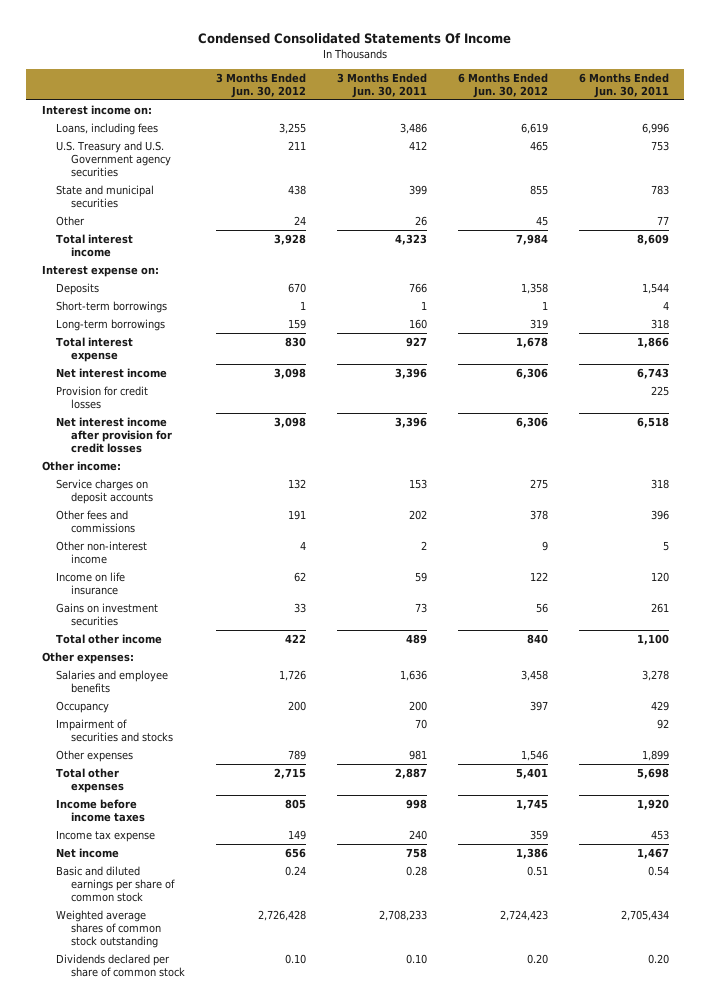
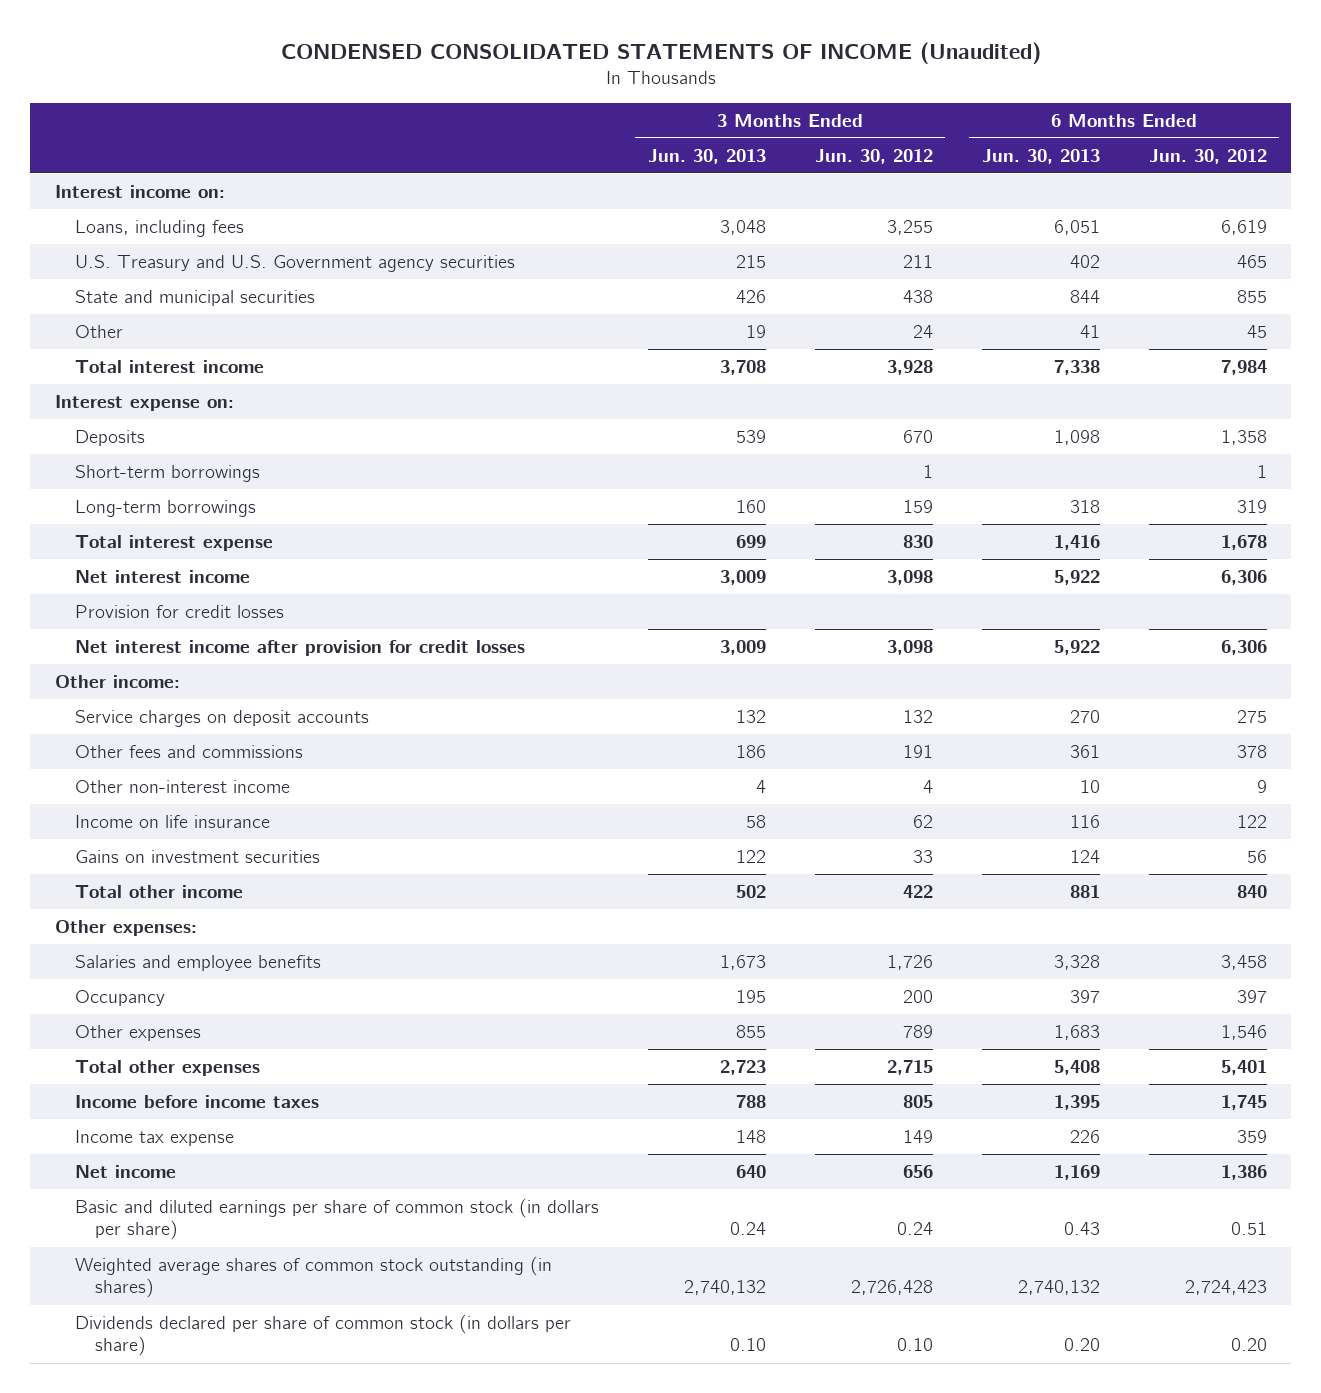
- Condensed Consolidated Statements Of Income
+ CONDENSED CONSOLIDATED STATEMENTS OF INCOME (Unaudited)
- | 3 Months Ended Jun. 30, 2012 | 3 Months Ended Jun. 30, 2011 | 6 Months Ended Jun. 30, 2012 | 6 Months Ended Jun. 30, 2011
+ | 3 Months Ended Jun. 30, 2013 | 3 Months Ended Jun. 30, 2012 | 6 Months Ended Jun. 30, 2013 | 6 Months Ended Jun. 30, 2012
- Impairment of securities and stocks | | 70 | | 92
- Basic and diluted earnings per share of common stock | 0.24 | 0.28 | 0.51 | 0.54
- Weighted average shares of common stock outstanding | 2,726,428 | 2,708,233 | 2,724,423 | 2,705,434
- Dividends declared per share of common stock | 0.10 | 0.10 | 0.20 | 0.20
+ Basic and diluted earnings per share of common stock (in dollars per share) | 0.24 | 0.24 | 0.43 | 0.51
+ Weighted average shares of common stock outstanding (in shares) | 2,740,132 | 2,726,428 | 2,740,132 | 2,724,423
+ Dividends declared per share of common stock (in dollars per share) | 0.10 | 0.10 | 0.20 | 0.20

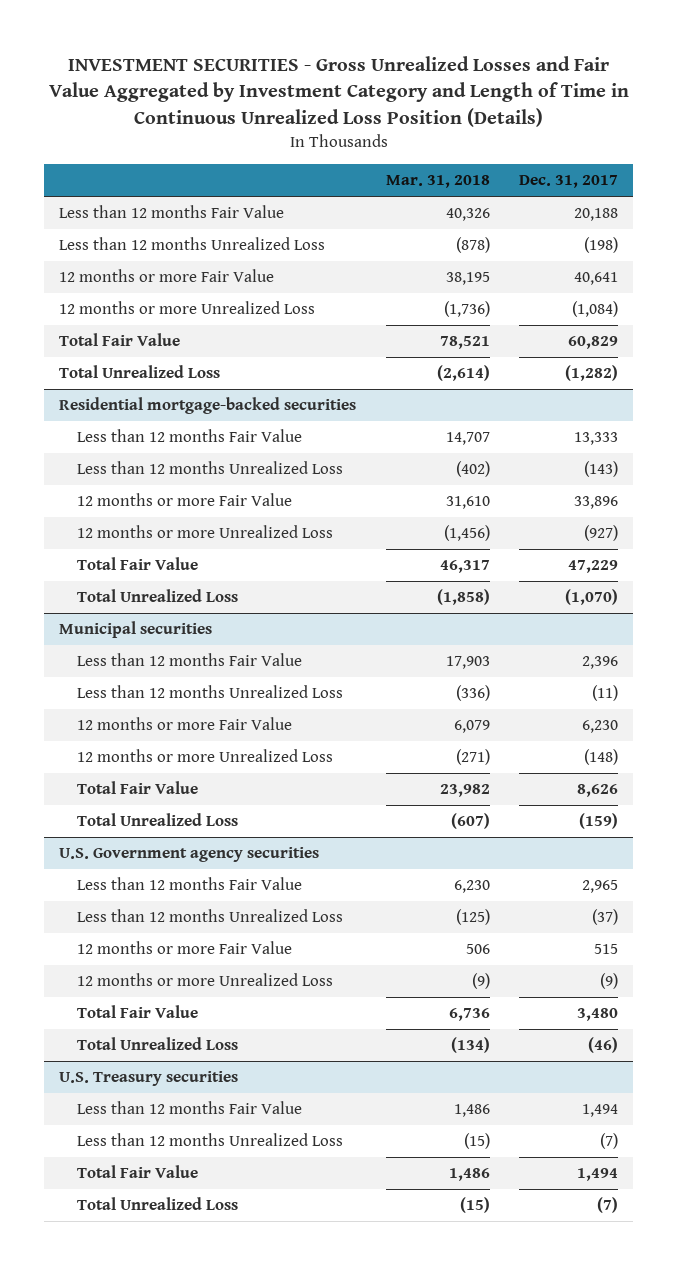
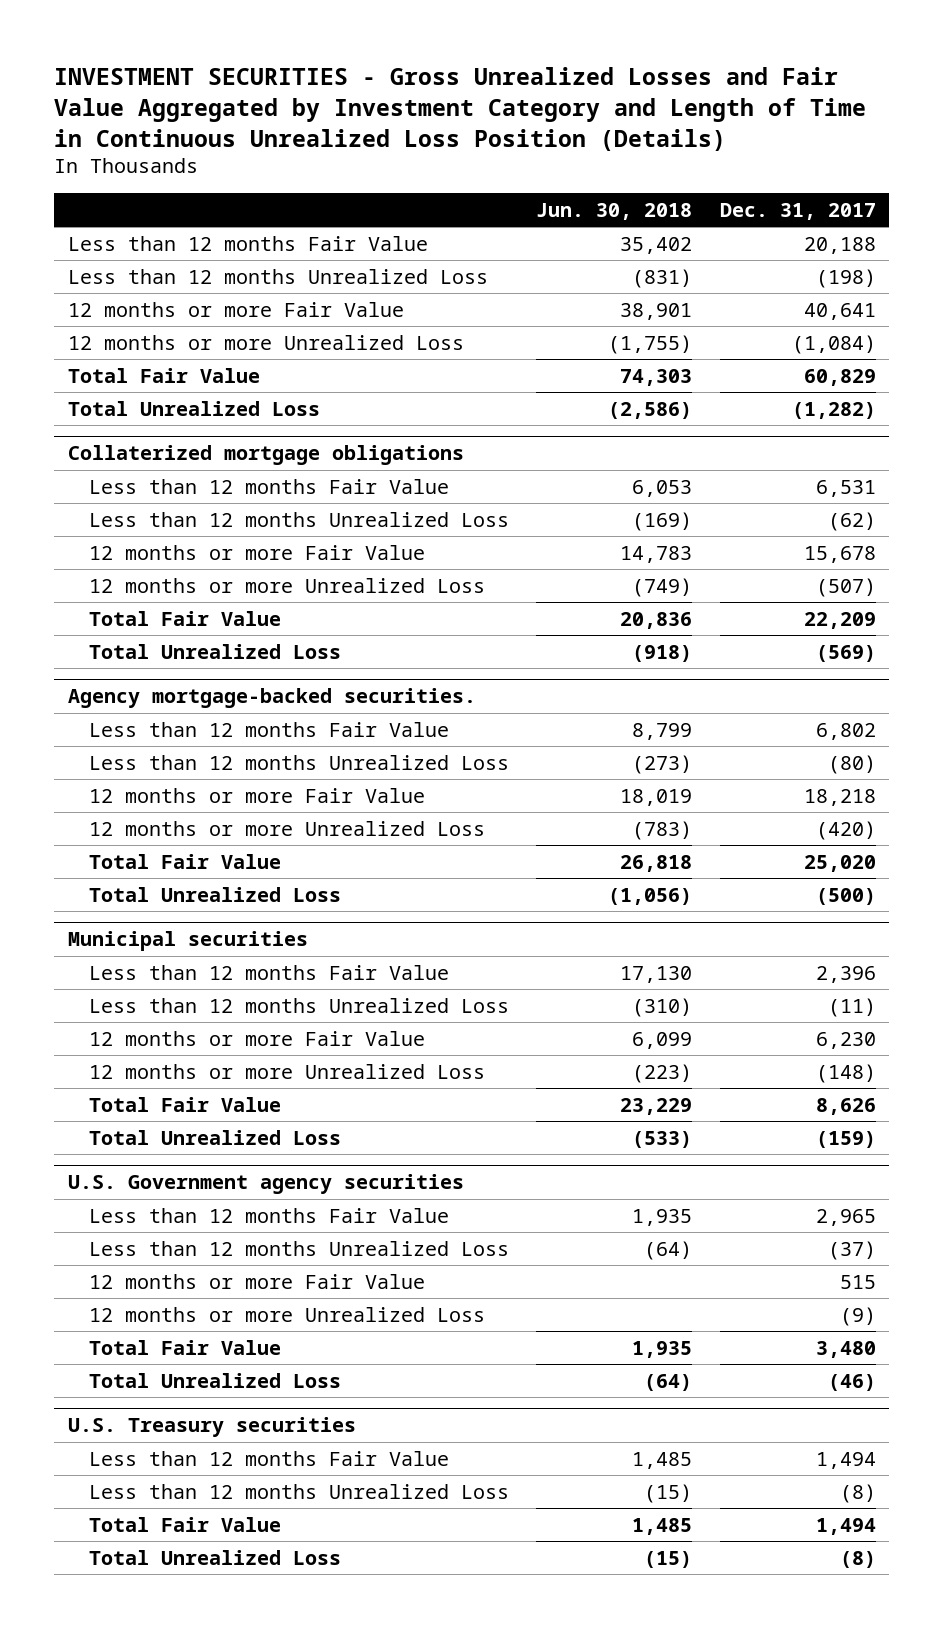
- | Mar. 31, 2018 | Dec. 31, 2017
+ | Jun. 30, 2018 | Dec. 31, 2017
- Residential mortgage-backed securities
- Less than 12 months Fair Value | 14,707 | 13,333
- Less than 12 months Unrealized Loss | (402) | (143)
- 12 months or more Fair Value | 31,610 | 33,896
- 12 months or more Unrealized Loss | (1,456) | (927)
- Total Fair Value | 46,317 | 47,229
- Total Unrealized Loss | (1,858) | (1,070)
+ Collaterized mortgage obligations
+ Less than 12 months Fair Value | 6,053 | 6,531
+ Less than 12 months Unrealized Loss | (169) | (62)
+ 12 months or more Fair Value | 14,783 | 15,678
+ 12 months or more Unrealized Loss | (749) | (507)
+ Total Fair Value | 20,836 | 22,209
+ Total Unrealized Loss | (918) | (569)
+ Agency mortgage-backed securities.
+ Less than 12 months Fair Value | 8,799 | 6,802
+ Less than 12 months Unrealized Loss | (273) | (80)
+ 12 months or more Fair Value | 18,019 | 18,218
+ 12 months or more Unrealized Loss | (783) | (420)
+ Total Fair Value | 26,818 | 25,020
+ Total Unrealized Loss | (1,056) | (500)
@ U.S. Treasury securities
- Less than 12 months Unrealized Loss | (15) | (7)
+ Less than 12 months Unrealized Loss | (15) | (8)
- Total Unrealized Loss | (15) | (7)
+ Total Unrealized Loss | (15) | (8)

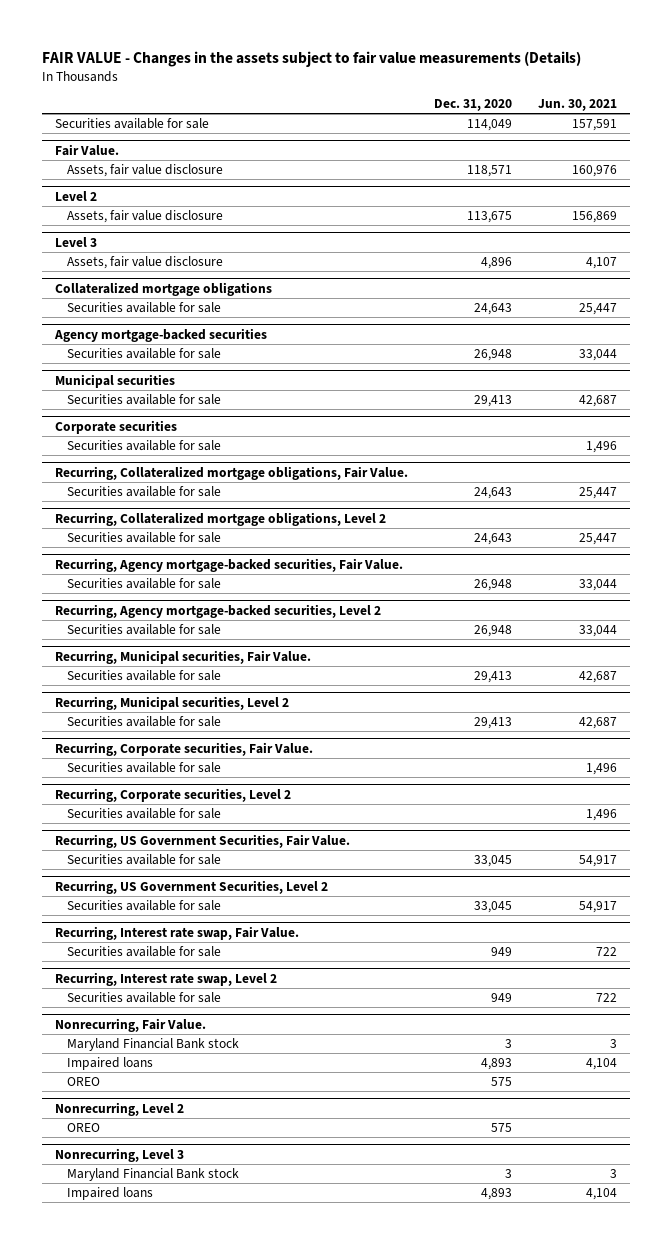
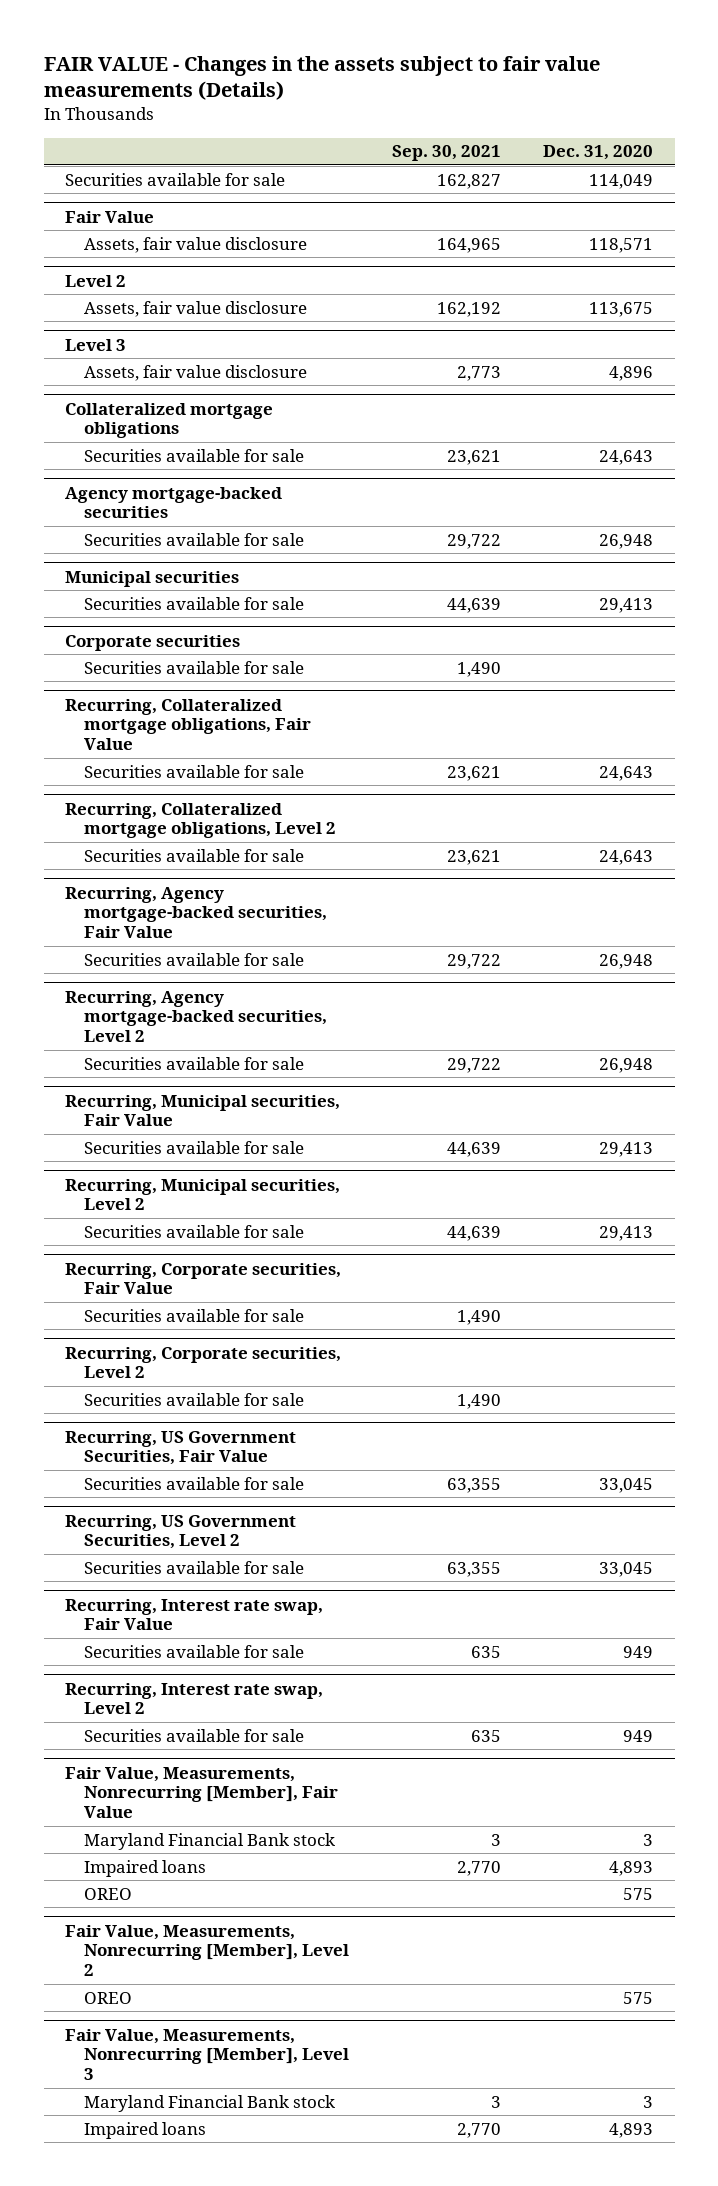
- | Dec. 31, 2020 | Jun. 30, 2021
+ | Sep. 30, 2021 | Dec. 31, 2020
- Fair Value.
+ Fair Value
- Recurring, Collateralized mortgage obligations, Fair Value.
+ Recurring, Collateralized mortgage obligations, Fair Value
- Recurring, Agency mortgage-backed securities, Fair Value.
+ Recurring, Agency mortgage-backed securities, Fair Value
- Recurring, Municipal securities, Fair Value.
+ Recurring, Municipal securities, Fair Value
- Recurring, Corporate securities, Fair Value.
+ Recurring, Corporate securities, Fair Value
- Recurring, US Government Securities, Fair Value.
+ Recurring, US Government Securities, Fair Value
- Recurring, Interest rate swap, Fair Value.
+ Recurring, Interest rate swap, Fair Value
- Nonrecurring, Fair Value.
+ Fair Value, Measurements, Nonrecurring [Member], Fair Value
- Nonrecurring, Level 2
+ Fair Value, Measurements, Nonrecurring [Member], Level 2
- Nonrecurring, Level 3
+ Fair Value, Measurements, Nonrecurring [Member], Level 3

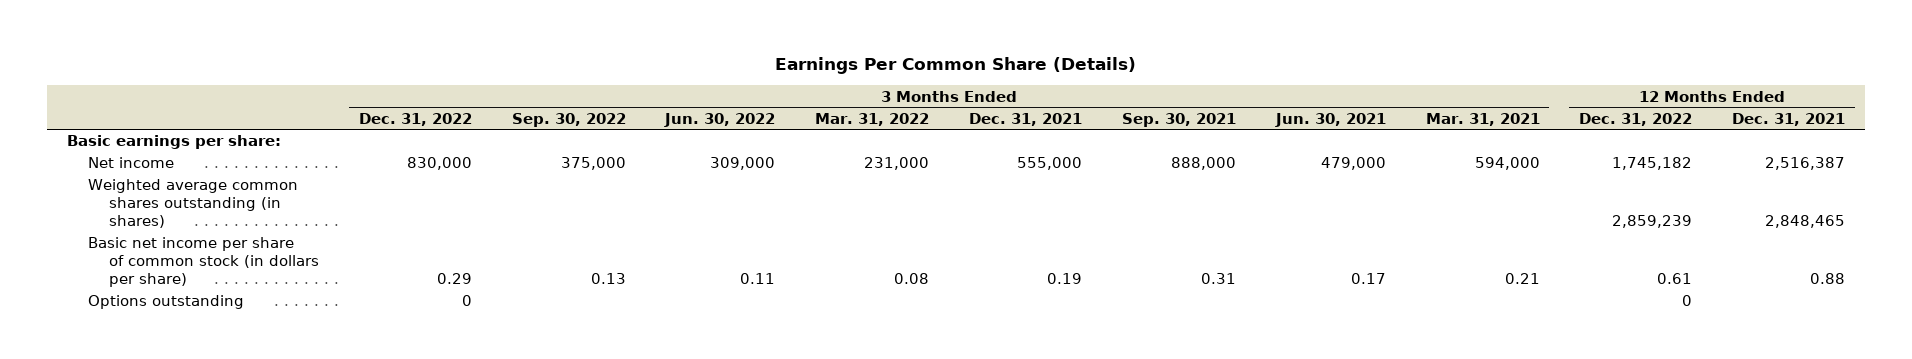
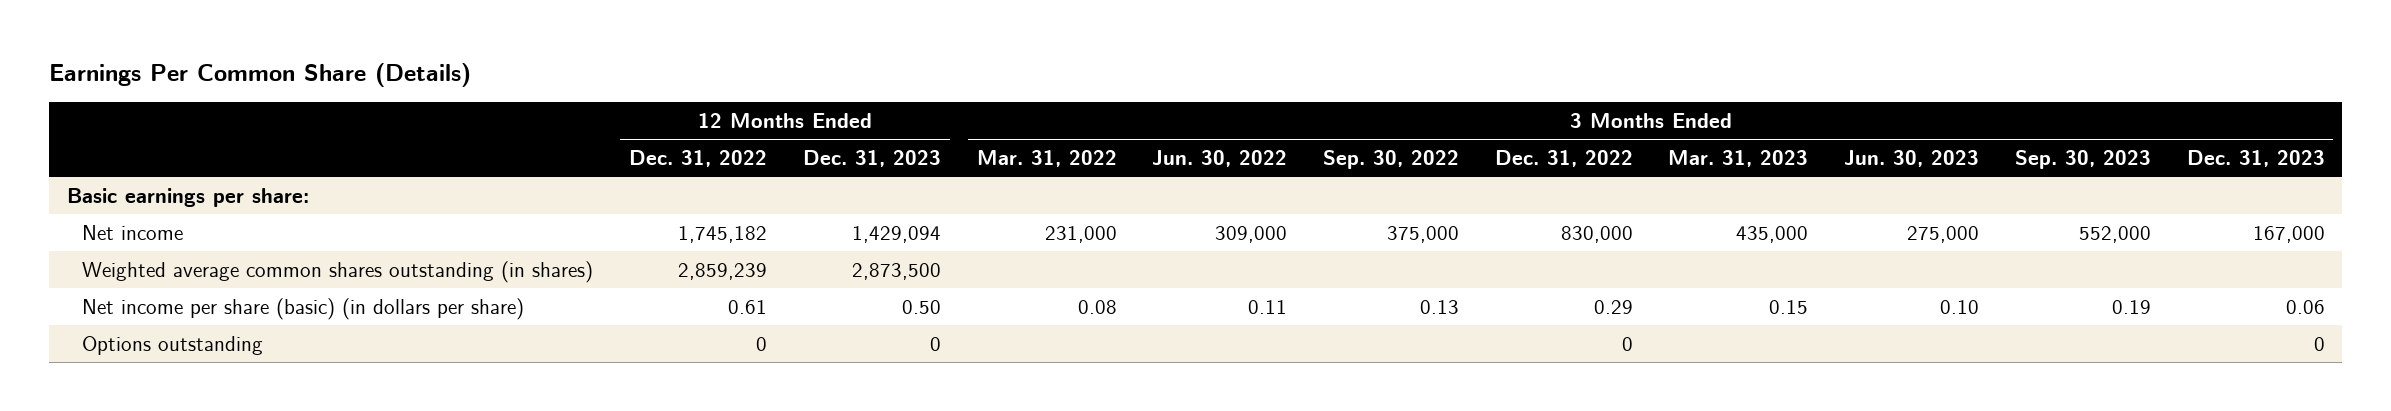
- | 3 Months Ended Dec. 31, 2022 | 3 Months Ended Sep. 30, 2022 | 3 Months Ended Jun. 30, 2022 | 3 Months Ended Mar. 31, 2022 | 3 Months Ended Dec. 31, 2021 | 3 Months Ended Sep. 30, 2021 | 3 Months Ended Jun. 30, 2021 | 3 Months Ended Mar. 31, 2021 | 12 Months Ended Dec. 31, 2022 | 12 Months Ended Dec. 31, 2021
+ | 12 Months Ended Dec. 31, 2022 | 12 Months Ended Dec. 31, 2023 | 3 Months Ended Mar. 31, 2022 | 3 Months Ended Jun. 30, 2022 | 3 Months Ended Sep. 30, 2022 | 3 Months Ended Dec. 31, 2022 | 3 Months Ended Mar. 31, 2023 | 3 Months Ended Jun. 30, 2023 | 3 Months Ended Sep. 30, 2023 | 3 Months Ended Dec. 31, 2023
- Basic net income per share of common stock (in dollars per share) | 0.29 | 0.13 | 0.11 | 0.08 | 0.19 | 0.31 | 0.17 | 0.21 | 0.61 | 0.88
+ Net income per share (basic) (in dollars per share) | 0.61 | 0.50 | 0.08 | 0.11 | 0.13 | 0.29 | 0.15 | 0.10 | 0.19 | 0.06

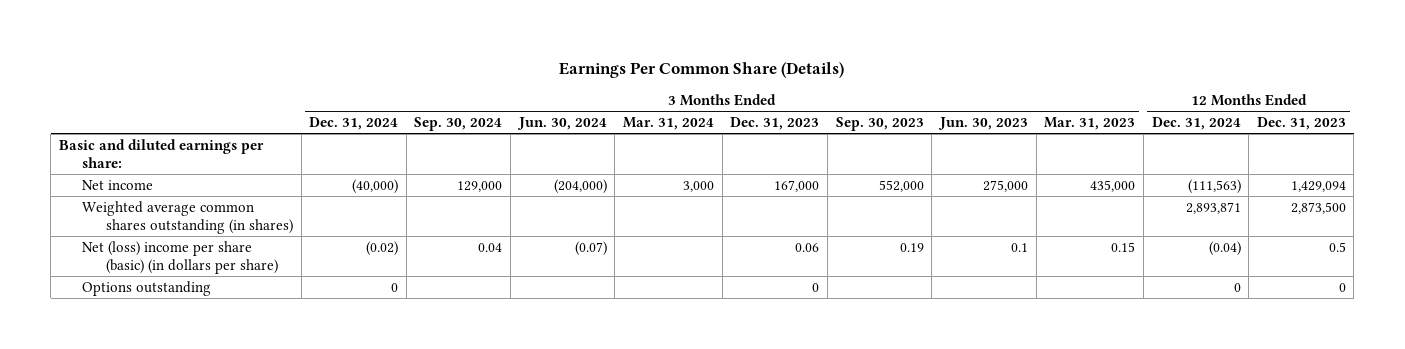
- | 12 Months Ended Dec. 31, 2022 | 12 Months Ended Dec. 31, 2023 | 3 Months Ended Mar. 31, 2022 | 3 Months Ended Jun. 30, 2022 | 3 Months Ended Sep. 30, 2022 | 3 Months Ended Dec. 31, 2022 | 3 Months Ended Mar. 31, 2023 | 3 Months Ended Jun. 30, 2023 | 3 Months Ended Sep. 30, 2023 | 3 Months Ended Dec. 31, 2023
+ | 3 Months Ended Dec. 31, 2024 | 3 Months Ended Sep. 30, 2024 | 3 Months Ended Jun. 30, 2024 | 3 Months Ended Mar. 31, 2024 | 3 Months Ended Dec. 31, 2023 | 3 Months Ended Sep. 30, 2023 | 3 Months Ended Jun. 30, 2023 | 3 Months Ended Mar. 31, 2023 | 12 Months Ended Dec. 31, 2024 | 12 Months Ended Dec. 31, 2023
- Basic earnings per share:
+ Basic and diluted earnings per share:
- Net income per share (basic) (in dollars per share) | 0.61 | 0.50 | 0.08 | 0.11 | 0.13 | 0.29 | 0.15 | 0.10 | 0.19 | 0.06
+ Net (loss) income per share (basic) (in dollars per share) | (0.02) | 0.04 | (0.07) | | 0.06 | 0.19 | 0.1 | 0.15 | (0.04) | 0.5

